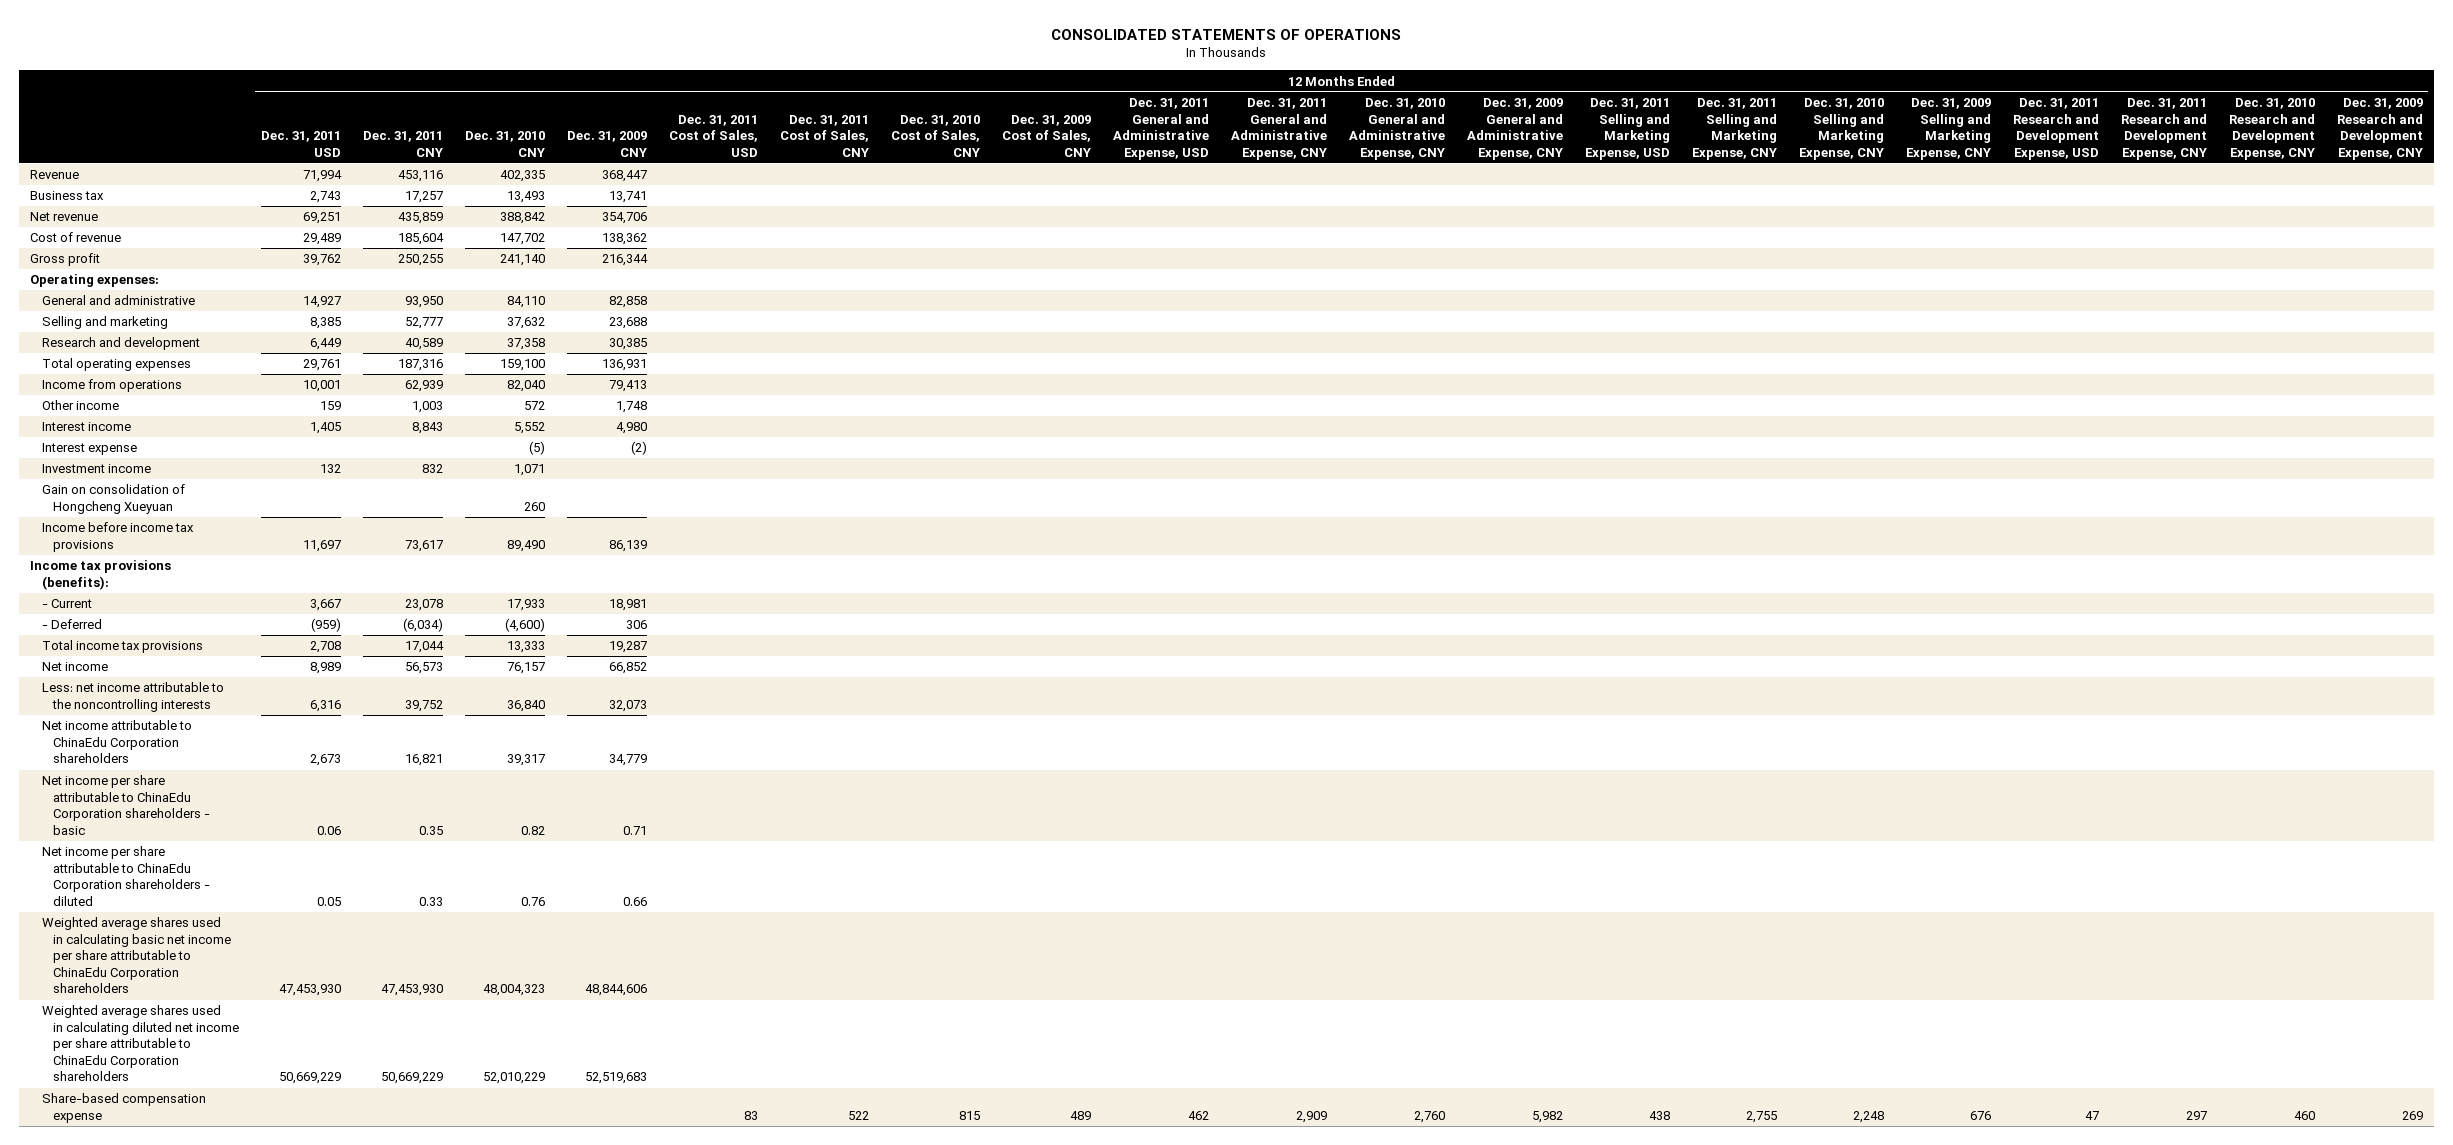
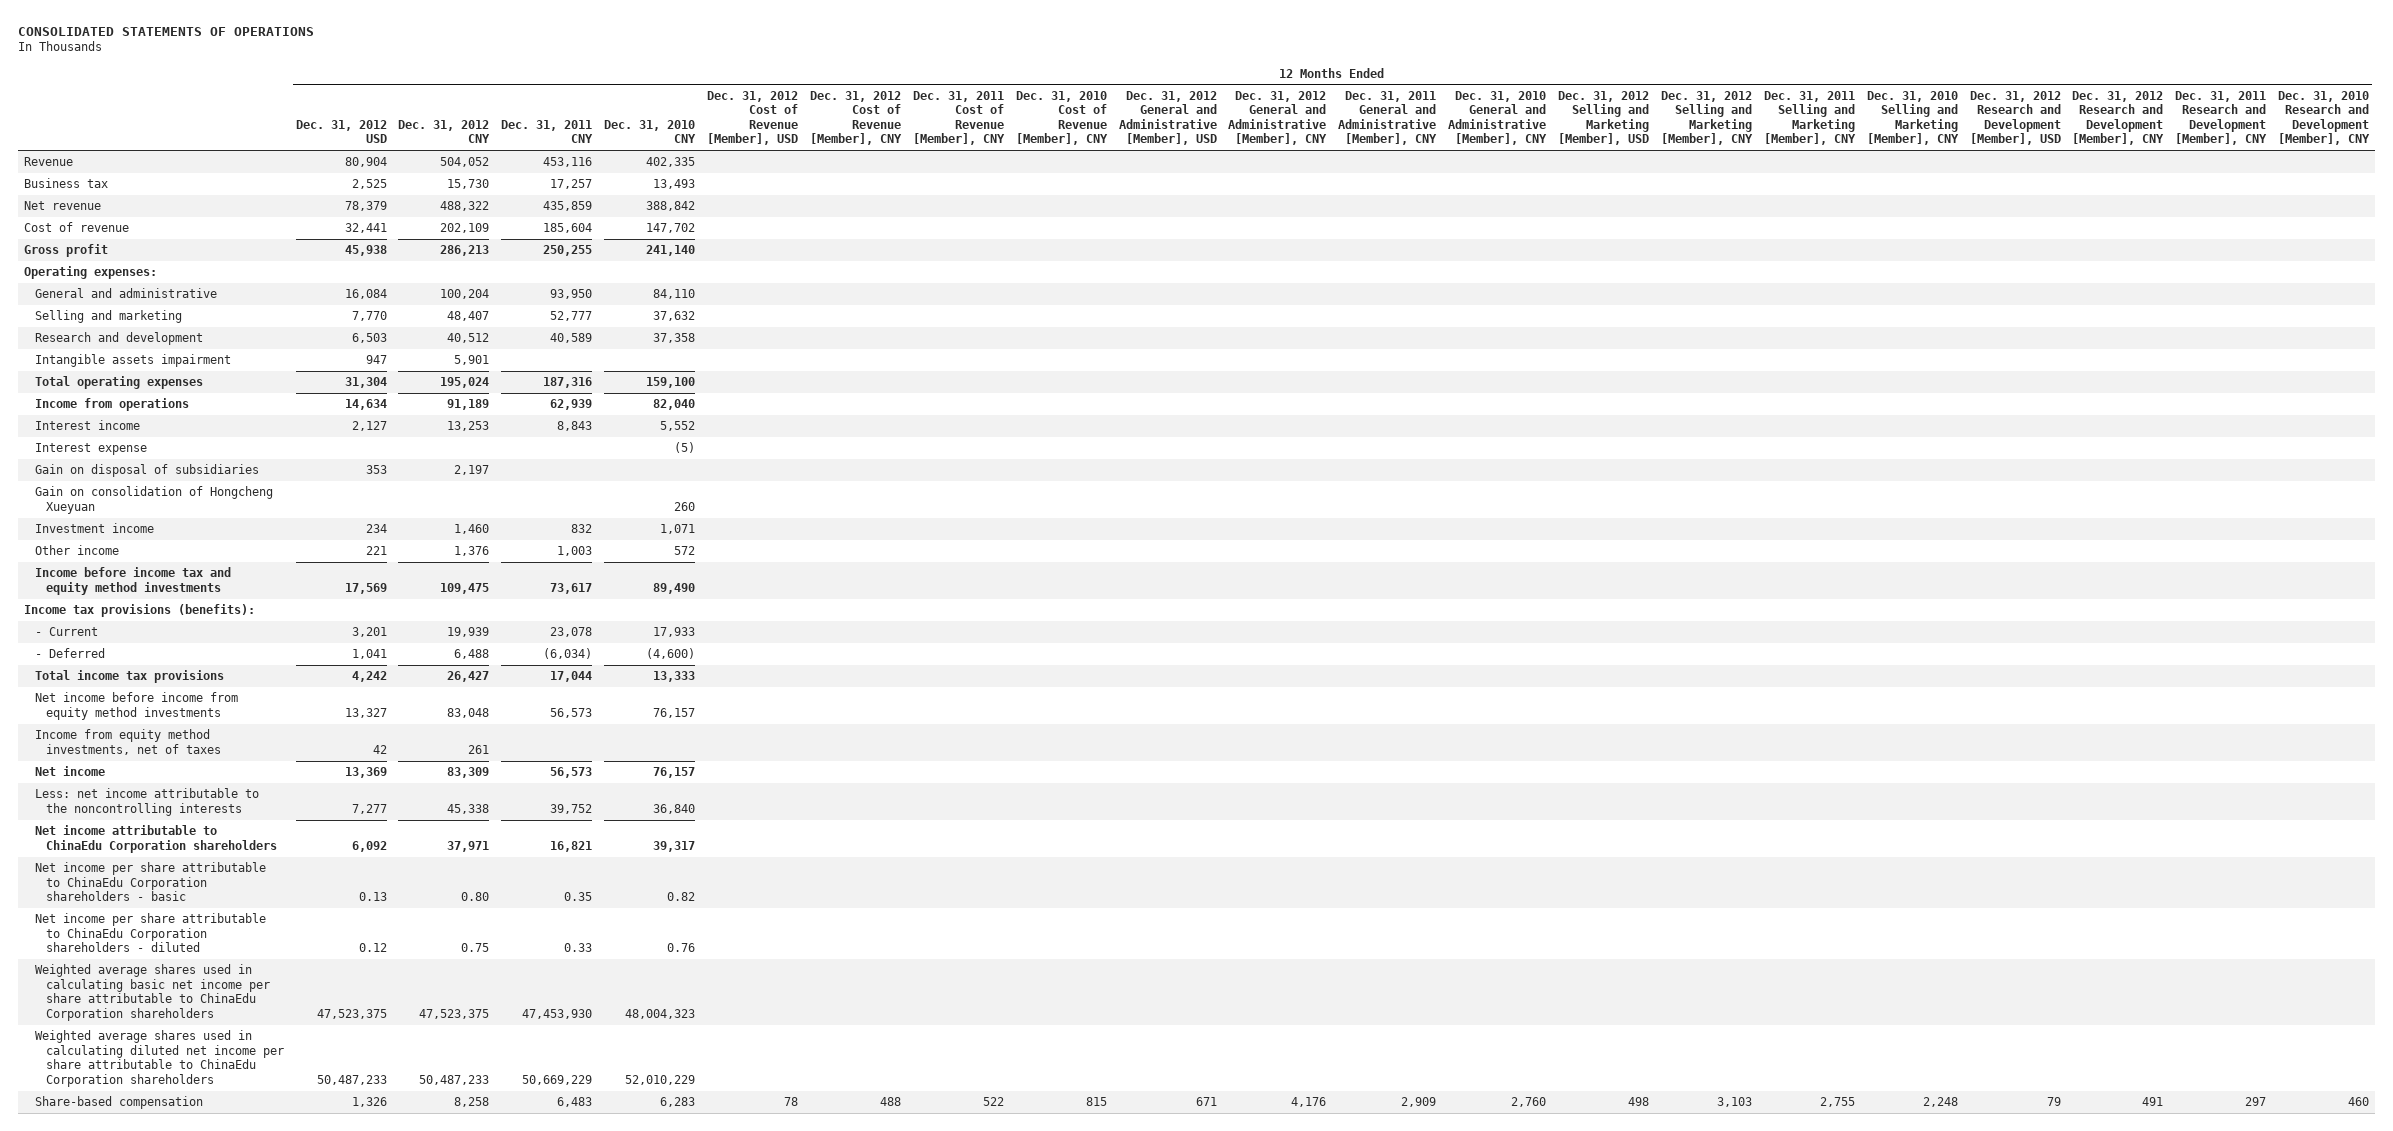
- | 12 Months Ended Dec. 31, 2011 USD | 12 Months Ended Dec. 31, 2011 CNY | 12 Months Ended Dec. 31, 2010 CNY | 12 Months Ended Dec. 31, 2009 CNY | 12 Months Ended Dec. 31, 2011 Cost of Sales, USD | 12 Months Ended Dec. 31, 2011 Cost of Sales, CNY | 12 Months Ended Dec. 31, 2010 Cost of Sales, CNY | 12 Months Ended Dec. 31, 2009 Cost of Sales, CNY | 12 Months Ended Dec. 31, 2011 General and Administrative Expense, USD | 12 Months Ended Dec. 31, 2011 General and Administrative Expense, CNY | 12 Months Ended Dec. 31, 2010 General and Administrative Expense, CNY | 12 Months Ended Dec. 31, 2009 General and Administrative Expense, CNY | 12 Months Ended Dec. 31, 2011 Selling and Marketing Expense, USD | 12 Months Ended Dec. 31, 2011 Selling and Marketing Expense, CNY | 12 Months Ended Dec. 31, 2010 Selling and Marketing Expense, CNY | 12 Months Ended Dec. 31, 2009 Selling and Marketing Expense, CNY | 12 Months Ended Dec. 31, 2011 Research and Development Expense, USD | 12 Months Ended Dec. 31, 2011 Research and Development Expense, CNY | 12 Months Ended Dec. 31, 2010 Research and Development Expense, CNY | 12 Months Ended Dec. 31, 2009 Research and Development Expense, CNY
+ | 12 Months Ended Dec. 31, 2012 USD | 12 Months Ended Dec. 31, 2012 CNY | 12 Months Ended Dec. 31, 2011 CNY | 12 Months Ended Dec. 31, 2010 CNY | 12 Months Ended Dec. 31, 2012 Cost of Revenue [Member], USD | 12 Months Ended Dec. 31, 2012 Cost of Revenue [Member], CNY | 12 Months Ended Dec. 31, 2011 Cost of Revenue [Member], CNY | 12 Months Ended Dec. 31, 2010 Cost of Revenue [Member], CNY | 12 Months Ended Dec. 31, 2012 General and Administrative [Member], USD | 12 Months Ended Dec. 31, 2012 General and Administrative [Member], CNY | 12 Months Ended Dec. 31, 2011 General and Administrative [Member], CNY | 12 Months Ended Dec. 31, 2010 General and Administrative [Member], CNY | 12 Months Ended Dec. 31, 2012 Selling and Marketing [Member], USD | 12 Months Ended Dec. 31, 2012 Selling and Marketing [Member], CNY | 12 Months Ended Dec. 31, 2011 Selling and Marketing [Member], CNY | 12 Months Ended Dec. 31, 2010 Selling and Marketing [Member], CNY | 12 Months Ended Dec. 31, 2012 Research and Development [Member], USD | 12 Months Ended Dec. 31, 2012 Research and Development [Member], CNY | 12 Months Ended Dec. 31, 2011 Research and Development [Member], CNY | 12 Months Ended Dec. 31, 2010 Research and Development [Member], CNY
+ Intangible assets impairment | 947 | 5,901 | | | | | | | | | | | | | | | | | |
+ Gain on disposal of subsidiaries | 353 | 2,197 | | | | | | | | | | | | | | | | | |
- Income before income tax provisions | 11,697 | 73,617 | 89,490 | 86,139 | | | | | | | | | | | | | | | |
moved down: Investment income | 234 | 1,460 | 832 | 1,071 | | | | | | | | | | | | | | | |
moved down: Other income | 221 | 1,376 | 1,003 | 572 | | | | | | | | | | | | | | | |
+ Income before income tax and equity method investments | 17,569 | 109,475 | 73,617 | 89,490 | | | | | | | | | | | | | | | |
+ Net income before income from equity method investments | 13,327 | 83,048 | 56,573 | 76,157 | | | | | | | | | | | | | | | |
+ Income from equity method investments, net of taxes | 42 | 261 | | | | | | | | | | | | | | | | | |
- Share-based compensation expense | | | | | 83 | 522 | 815 | 489 | 462 | 2,909 | 2,760 | 5,982 | 438 | 2,755 | 2,248 | 676 | 47 | 297 | 460 | 269
+ Share-based compensation | 1,326 | 8,258 | 6,483 | 6,283 | 78 | 488 | 522 | 815 | 671 | 4,176 | 2,909 | 2,760 | 498 | 3,103 | 2,755 | 2,248 | 79 | 491 | 297 | 460

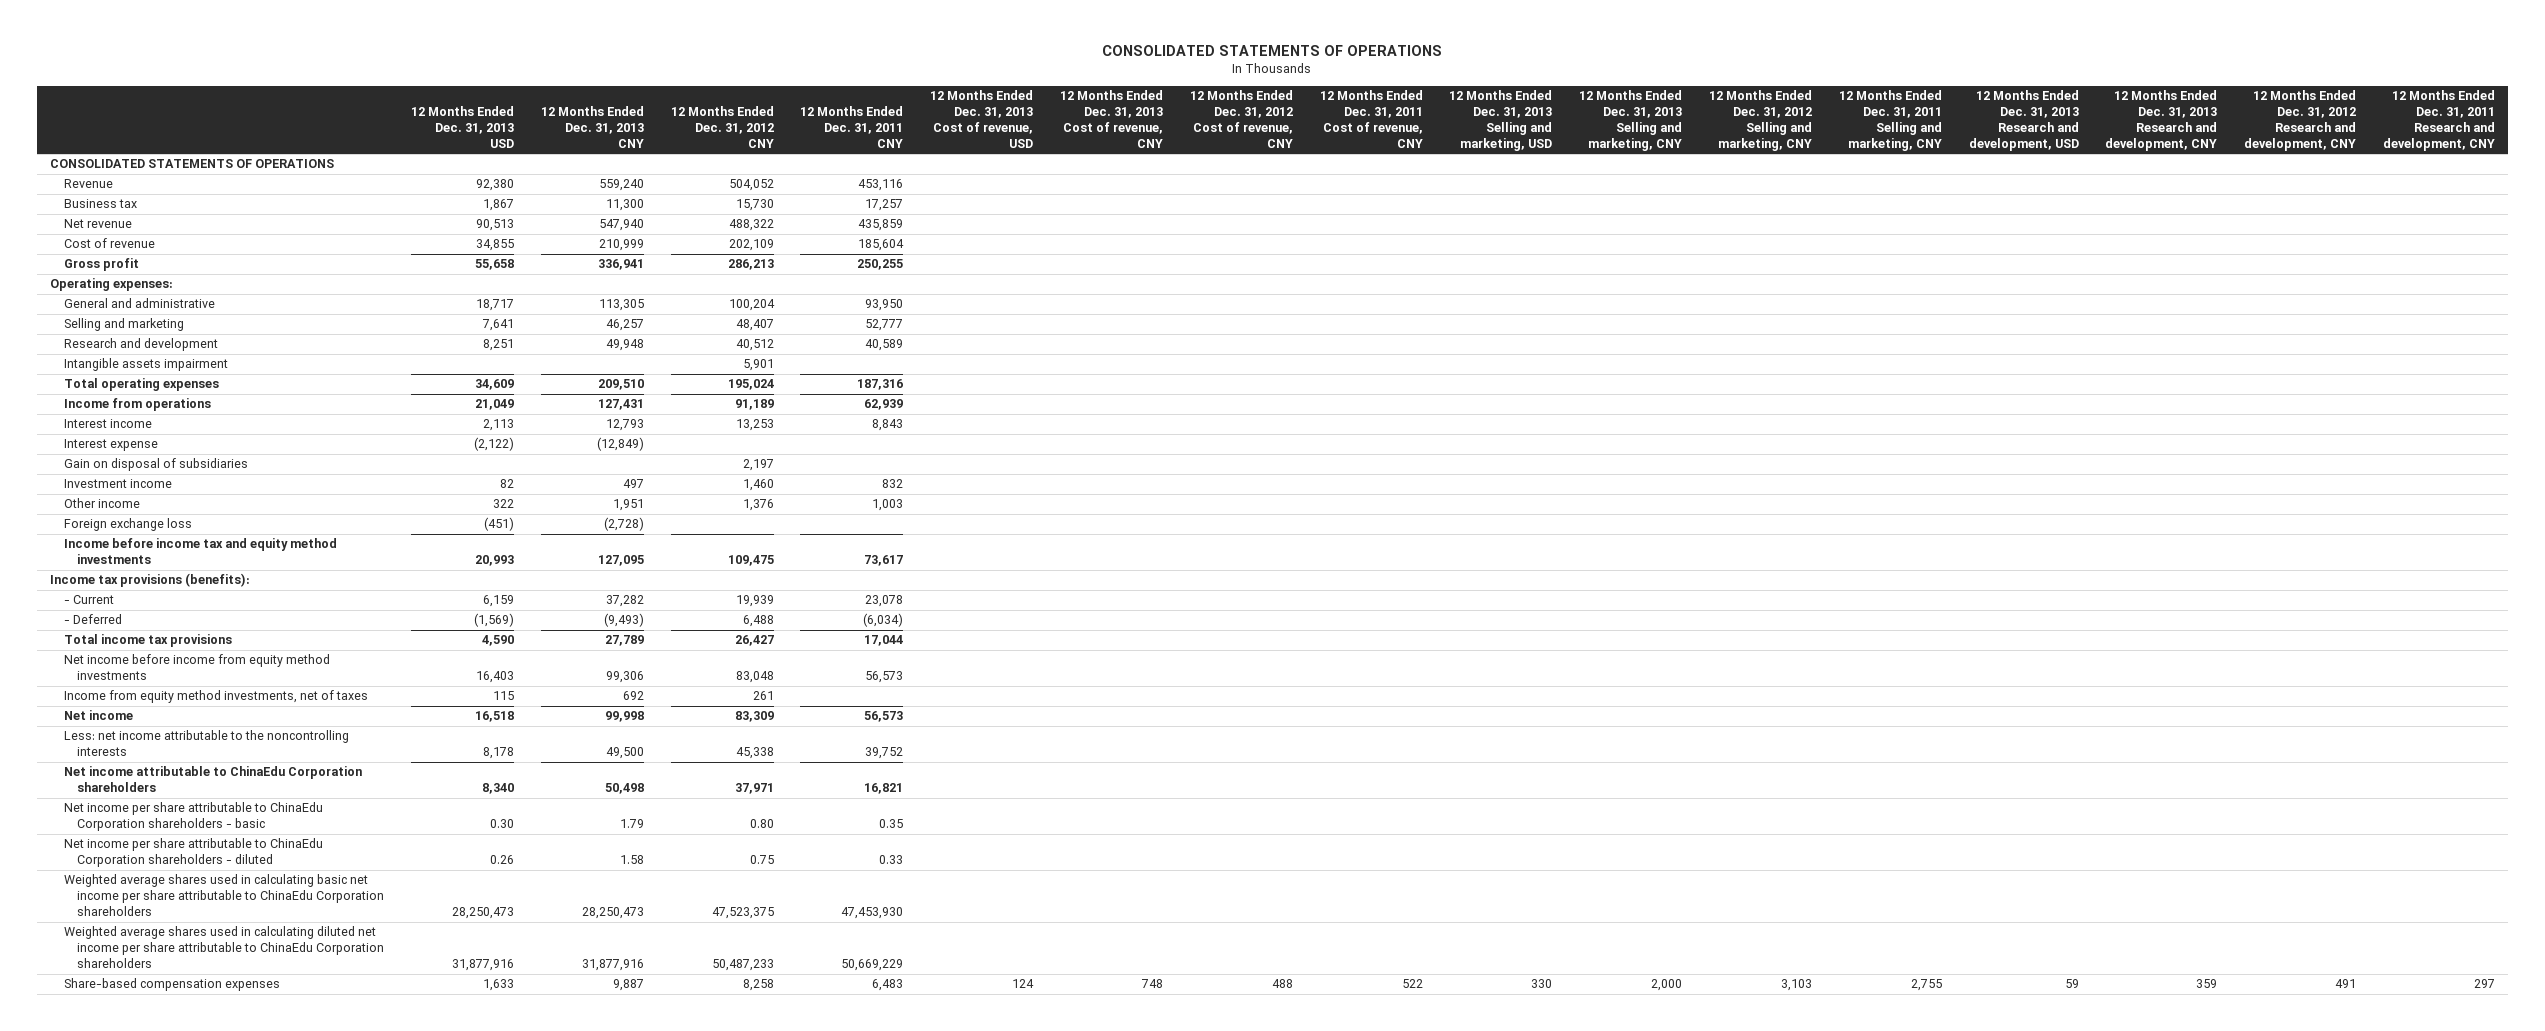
- | 12 Months Ended Dec. 31, 2012 USD | 12 Months Ended Dec. 31, 2012 CNY | 12 Months Ended Dec. 31, 2011 CNY | 12 Months Ended Dec. 31, 2010 CNY | 12 Months Ended Dec. 31, 2012 Cost of Revenue [Member], USD | 12 Months Ended Dec. 31, 2012 Cost of Revenue [Member], CNY | 12 Months Ended Dec. 31, 2011 Cost of Revenue [Member], CNY | 12 Months Ended Dec. 31, 2010 Cost of Revenue [Member], CNY | 12 Months Ended Dec. 31, 2012 General and Administrative [Member], USD | 12 Months Ended Dec. 31, 2012 General and Administrative [Member], CNY | 12 Months Ended Dec. 31, 2011 General and Administrative [Member], CNY | 12 Months Ended Dec. 31, 2010 General and Administrative [Member], CNY | 12 Months Ended Dec. 31, 2012 Selling and Marketing [Member], USD | 12 Months Ended Dec. 31, 2012 Selling and Marketing [Member], CNY | 12 Months Ended Dec. 31, 2011 Selling and Marketing [Member], CNY | 12 Months Ended Dec. 31, 2010 Selling and Marketing [Member], CNY | 12 Months Ended Dec. 31, 2012 Research and Development [Member], USD | 12 Months Ended Dec. 31, 2012 Research and Development [Member], CNY | 12 Months Ended Dec. 31, 2011 Research and Development [Member], CNY | 12 Months Ended Dec. 31, 2010 Research and Development [Member], CNY
+ | 12 Months Ended Dec. 31, 2013 USD | 12 Months Ended Dec. 31, 2013 CNY | 12 Months Ended Dec. 31, 2012 CNY | 12 Months Ended Dec. 31, 2011 CNY | 12 Months Ended Dec. 31, 2013 Cost of revenue, USD | 12 Months Ended Dec. 31, 2013 Cost of revenue, CNY | 12 Months Ended Dec. 31, 2012 Cost of revenue, CNY | 12 Months Ended Dec. 31, 2011 Cost of revenue, CNY | 12 Months Ended Dec. 31, 2013 Selling and marketing, USD | 12 Months Ended Dec. 31, 2013 Selling and marketing, CNY | 12 Months Ended Dec. 31, 2012 Selling and marketing, CNY | 12 Months Ended Dec. 31, 2011 Selling and marketing, CNY | 12 Months Ended Dec. 31, 2013 Research and development, USD | 12 Months Ended Dec. 31, 2013 Research and development, CNY | 12 Months Ended Dec. 31, 2012 Research and development, CNY | 12 Months Ended Dec. 31, 2011 Research and development, CNY
+ CONSOLIDATED STATEMENTS OF OPERATIONS
- Gain on consolidation of Hongcheng Xueyuan | | | | 260 | | | | | | | | | | | | | | | |
+ Foreign exchange loss | (451) | (2,728) | | | | | | | | | | | | | |
- Share-based compensation | 1,326 | 8,258 | 6,483 | 6,283 | 78 | 488 | 522 | 815 | 671 | 4,176 | 2,909 | 2,760 | 498 | 3,103 | 2,755 | 2,248 | 79 | 491 | 297 | 460
+ Share-based compensation expenses | 1,633 | 9,887 | 8,258 | 6,483 | 124 | 748 | 488 | 522 | 330 | 2,000 | 3,103 | 2,755 | 59 | 359 | 491 | 297

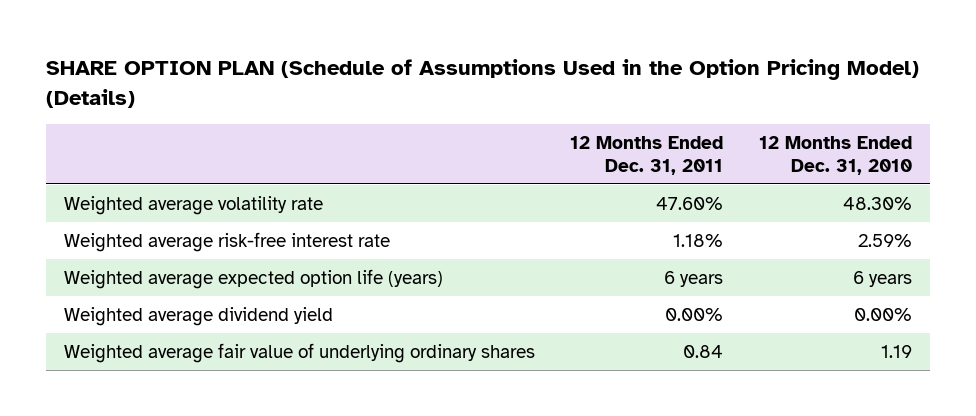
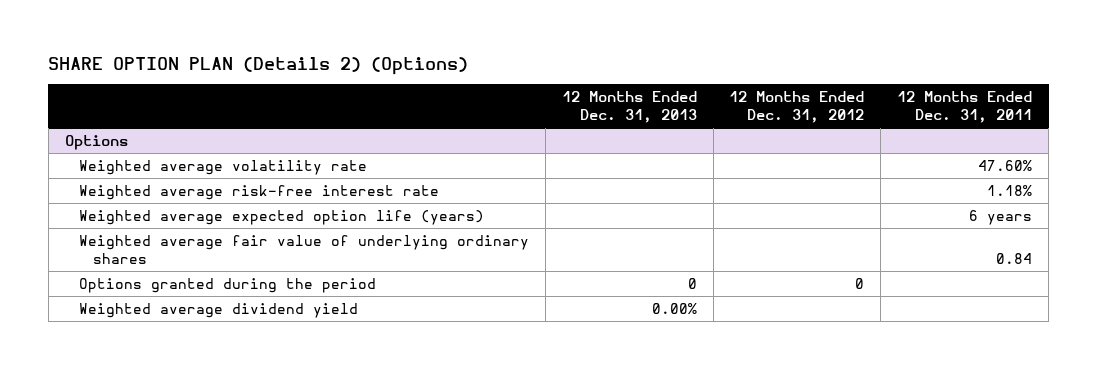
- SHARE OPTION PLAN (Schedule of Assumptions Used in the Option Pricing Model) (Details)
+ SHARE OPTION PLAN (Details 2) (Options)
- | 12 Months Ended Dec. 31, 2011 | 12 Months Ended Dec. 31, 2010
+ | 12 Months Ended Dec. 31, 2013 | 12 Months Ended Dec. 31, 2012 | 12 Months Ended Dec. 31, 2011
+ Options
- Weighted average dividend yield | 0.00% | 0.00%
+ Options granted during the period | 0 | 0 |
+ Weighted average dividend yield | 0.00% | |

